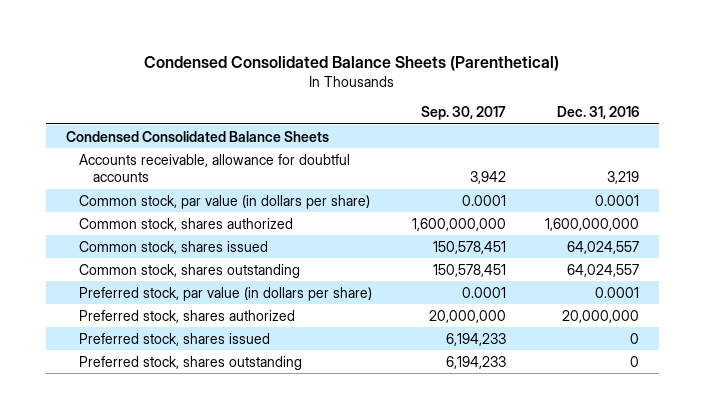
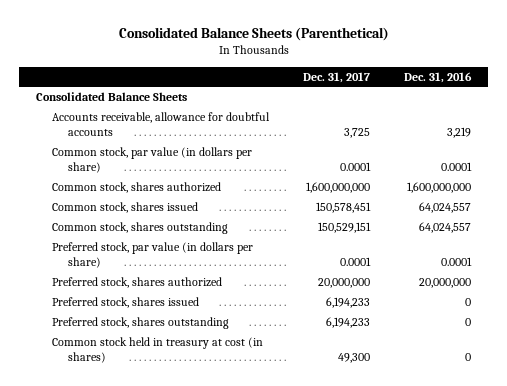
- Condensed Consolidated Balance Sheets (Parenthetical)
+ Consolidated Balance Sheets (Parenthetical)
- | Sep. 30, 2017 | Dec. 31, 2016
+ | Dec. 31, 2017 | Dec. 31, 2016
- Condensed Consolidated Balance Sheets
+ Consolidated Balance Sheets
+ Common stock held in treasury at cost (in shares) | 49,300 | 0

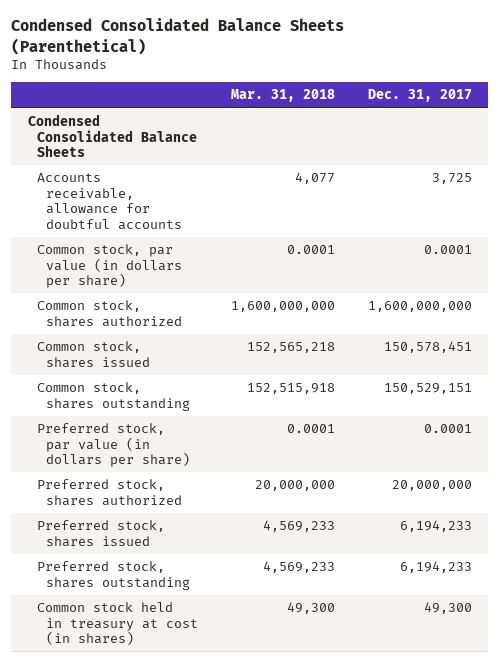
- Consolidated Balance Sheets (Parenthetical)
+ Condensed Consolidated Balance Sheets (Parenthetical)
- | Dec. 31, 2017 | Dec. 31, 2016
+ | Mar. 31, 2018 | Dec. 31, 2017
- Consolidated Balance Sheets
+ Condensed Consolidated Balance Sheets

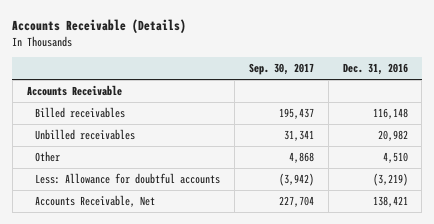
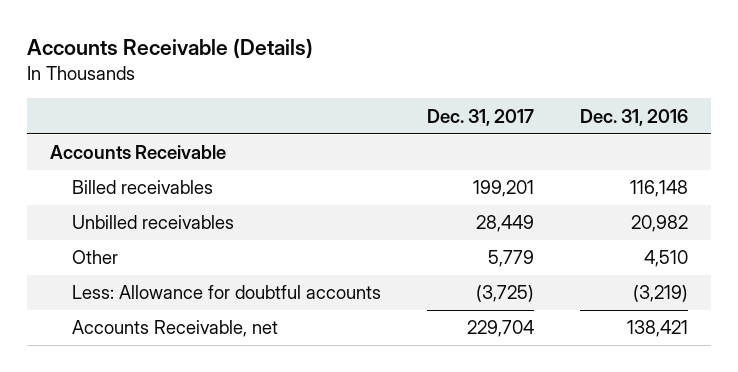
- | Sep. 30, 2017 | Dec. 31, 2016
+ | Dec. 31, 2017 | Dec. 31, 2016
- Accounts Receivable, Net | 227,704 | 138,421
+ Accounts Receivable, net | 229,704 | 138,421

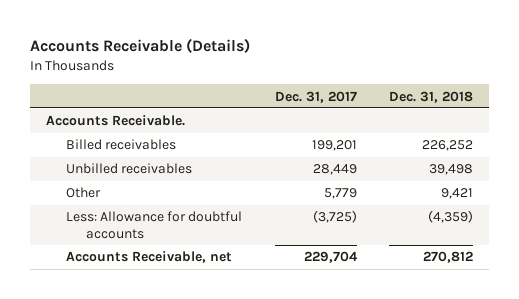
- | Dec. 31, 2017 | Dec. 31, 2016
+ | Dec. 31, 2017 | Dec. 31, 2018
- Accounts Receivable
+ Accounts Receivable.

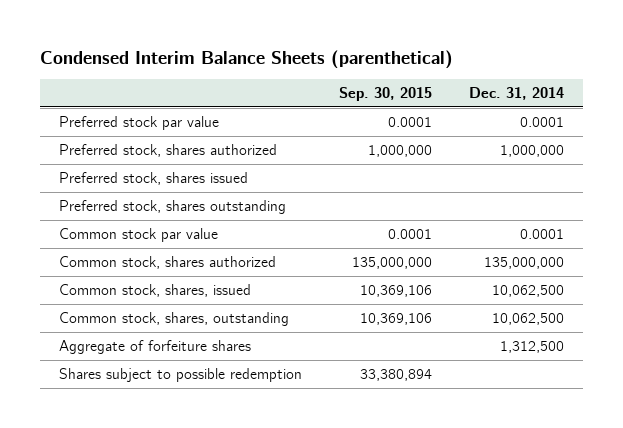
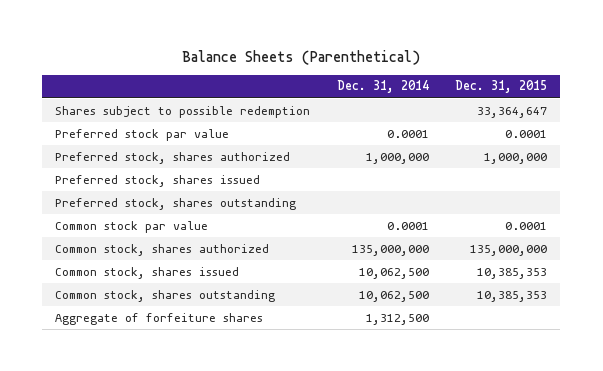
- Condensed Interim Balance Sheets (parenthetical)
+ Balance Sheets (Parenthetical)
- | Sep. 30, 2015 | Dec. 31, 2014
+ | Dec. 31, 2014 | Dec. 31, 2015
moved up: Shares subject to possible redemption | | 33,364,647
- Common stock, shares, issued | 10,369,106 | 10,062,500
- Common stock, shares, outstanding | 10,369,106 | 10,062,500
+ Common stock, shares issued | 10,062,500 | 10,385,353
+ Common stock, shares outstanding | 10,062,500 | 10,385,353

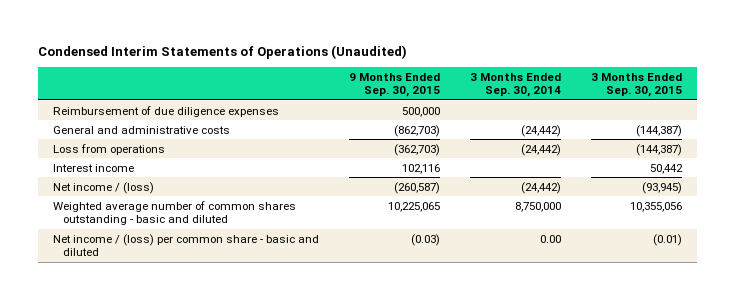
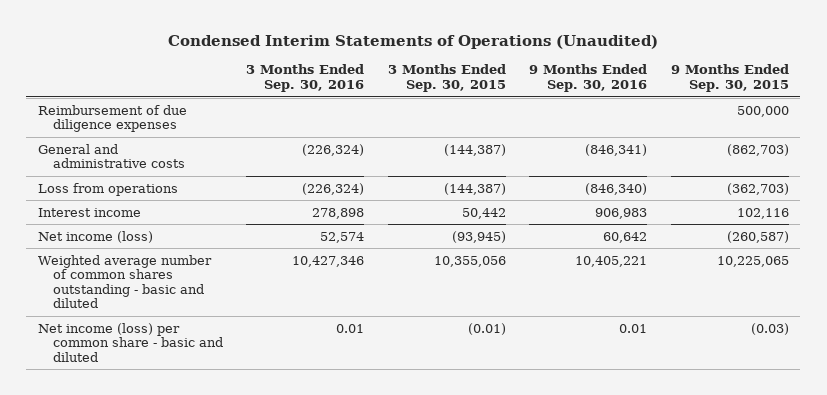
- | 9 Months Ended Sep. 30, 2015 | 3 Months Ended Sep. 30, 2014 | 3 Months Ended Sep. 30, 2015
+ | 3 Months Ended Sep. 30, 2016 | 3 Months Ended Sep. 30, 2015 | 9 Months Ended Sep. 30, 2016 | 9 Months Ended Sep. 30, 2015
- Net income / (loss) | (260,587) | (24,442) | (93,945)
+ Net income (loss) | 52,574 | (93,945) | 60,642 | (260,587)
- Net income / (loss) per common share - basic and diluted | (0.03) | 0.00 | (0.01)
+ Net income (loss) per common share - basic and diluted | 0.01 | (0.01) | 0.01 | (0.03)

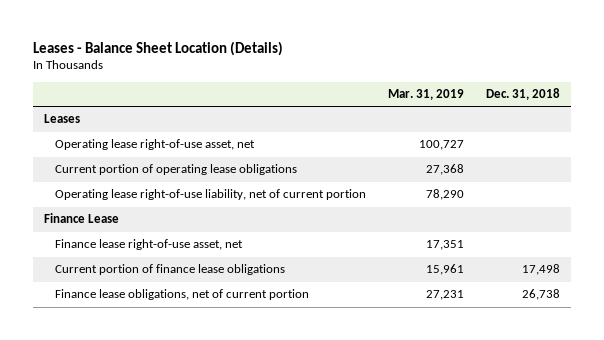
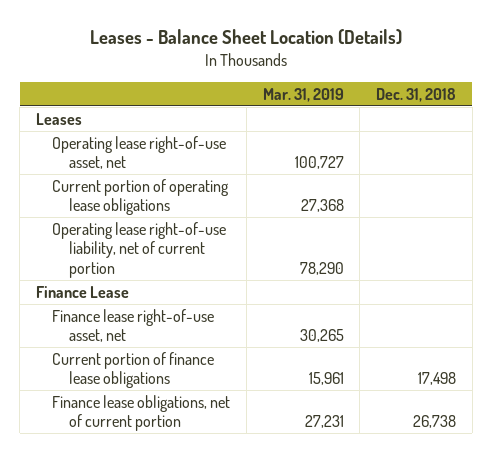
- Finance lease right-of-use asset, net | 17,351 |
+ Finance lease right-of-use asset, net | 30,265 |

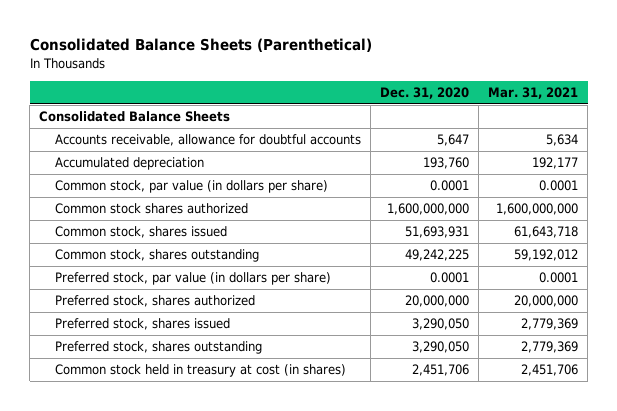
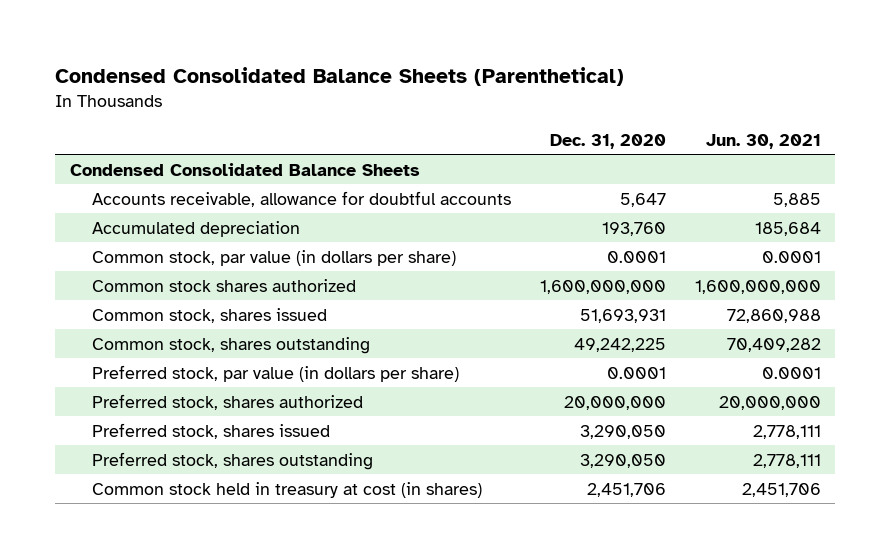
- Consolidated Balance Sheets (Parenthetical)
+ Condensed Consolidated Balance Sheets (Parenthetical)
- | Dec. 31, 2020 | Mar. 31, 2021
+ | Dec. 31, 2020 | Jun. 30, 2021
- Consolidated Balance Sheets
+ Condensed Consolidated Balance Sheets

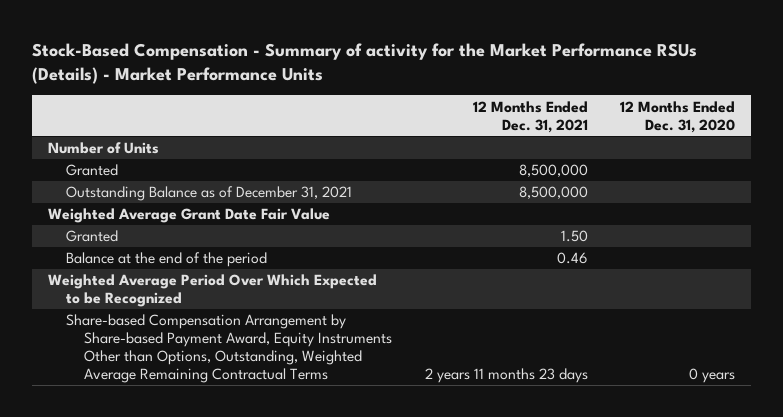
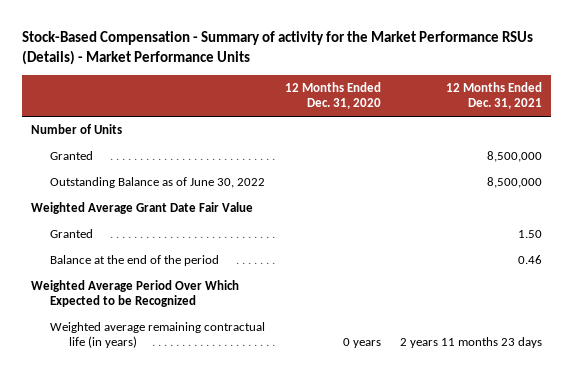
- | 12 Months Ended Dec. 31, 2021 | 12 Months Ended Dec. 31, 2020
+ | 12 Months Ended Dec. 31, 2020 | 12 Months Ended Dec. 31, 2021
- Outstanding Balance as of December 31, 2021 | 8,500,000 |
+ Outstanding Balance as of June 30, 2022 | | 8,500,000
- Share-based Compensation Arrangement by Share-based Payment Award, Equity Instruments Other than Options, Outstanding, Weighted Average Remaining Contractual Terms | 2 years 11 months 23 days | 0 years
+ Weighted average remaining contractual life (in years) | 0 years | 2 years 11 months 23 days

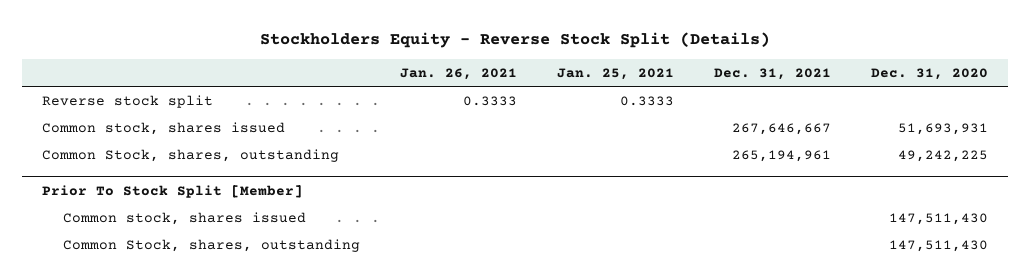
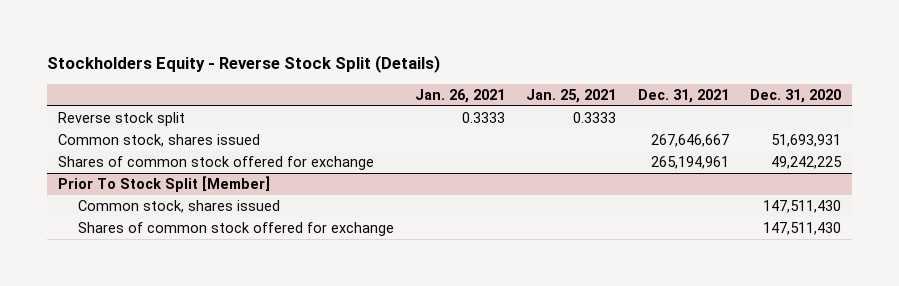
- Common Stock, shares, outstanding | | | 265,194,961 | 49,242,225
+ Shares of common stock offered for exchange | | | 265,194,961 | 49,242,225
@ Prior To Stock Split [Member]
- Common Stock, shares, outstanding | | | | 147,511,430
+ Shares of common stock offered for exchange | | | | 147,511,430

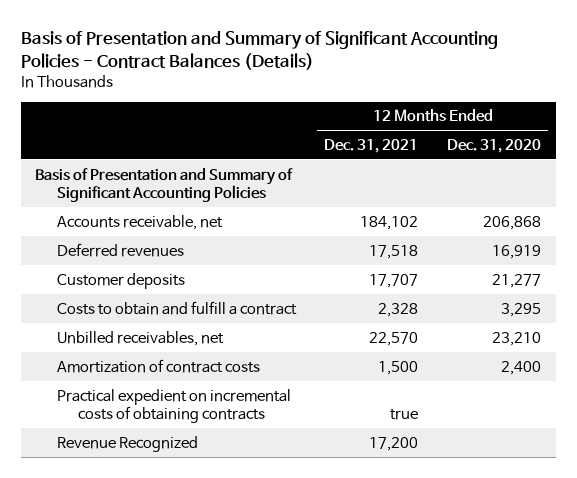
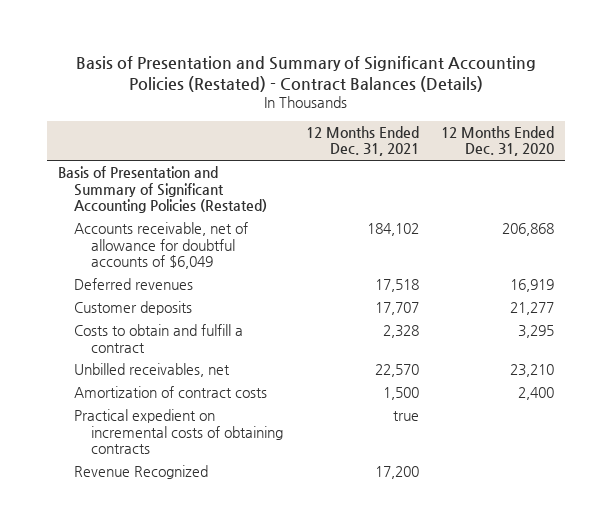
- Basis of Presentation and Summary of Significant Accounting Policies - Contract Balances (Details)
+ Basis of Presentation and Summary of Significant Accounting Policies (Restated) - Contract Balances (Details)
- Basis of Presentation and Summary of Significant Accounting Policies
- Accounts receivable, net | 184,102 | 206,868
+ Basis of Presentation and Summary of Significant Accounting Policies (Restated)
+ Accounts receivable, net of allowance for doubtful accounts of $6,049 | 184,102 | 206,868

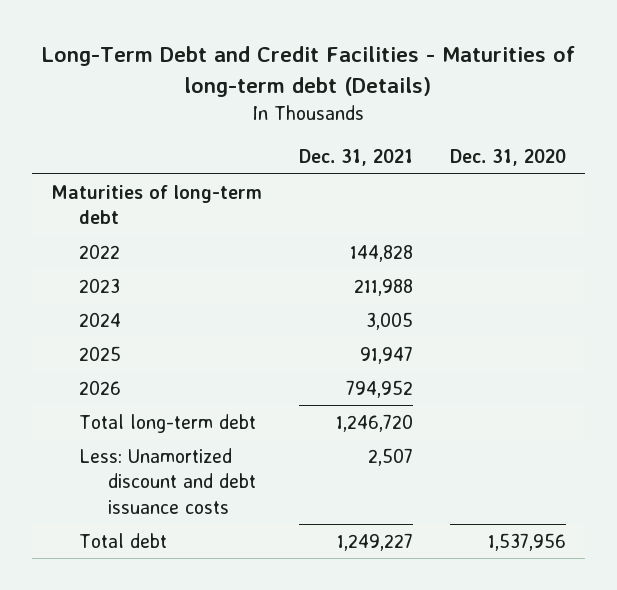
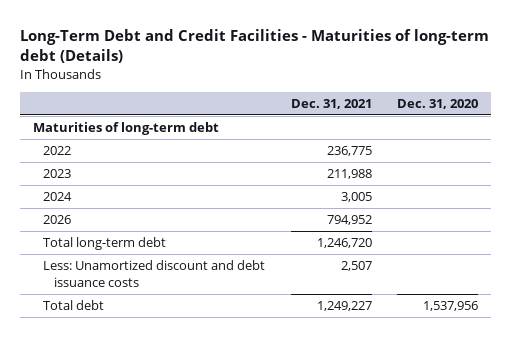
- 2022 | 144,828 |
+ 2022 | 236,775 |
- 2025 | 91,947 |

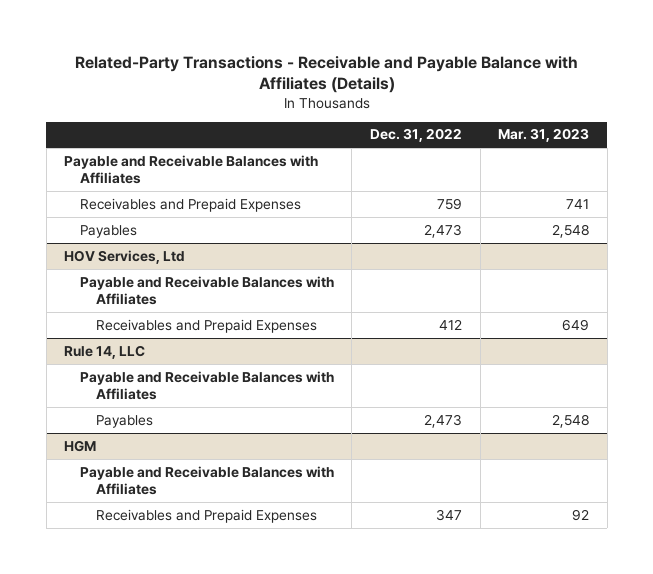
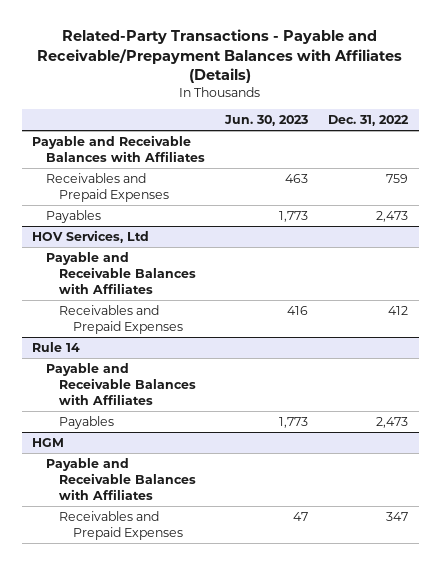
- Related-Party Transactions - Receivable and Payable Balance with Affiliates (Details)
+ Related-Party Transactions - Payable and Receivable/Prepayment Balances with Affiliates (Details)
- | Dec. 31, 2022 | Mar. 31, 2023
+ | Jun. 30, 2023 | Dec. 31, 2022
- Rule 14, LLC
+ Rule 14

